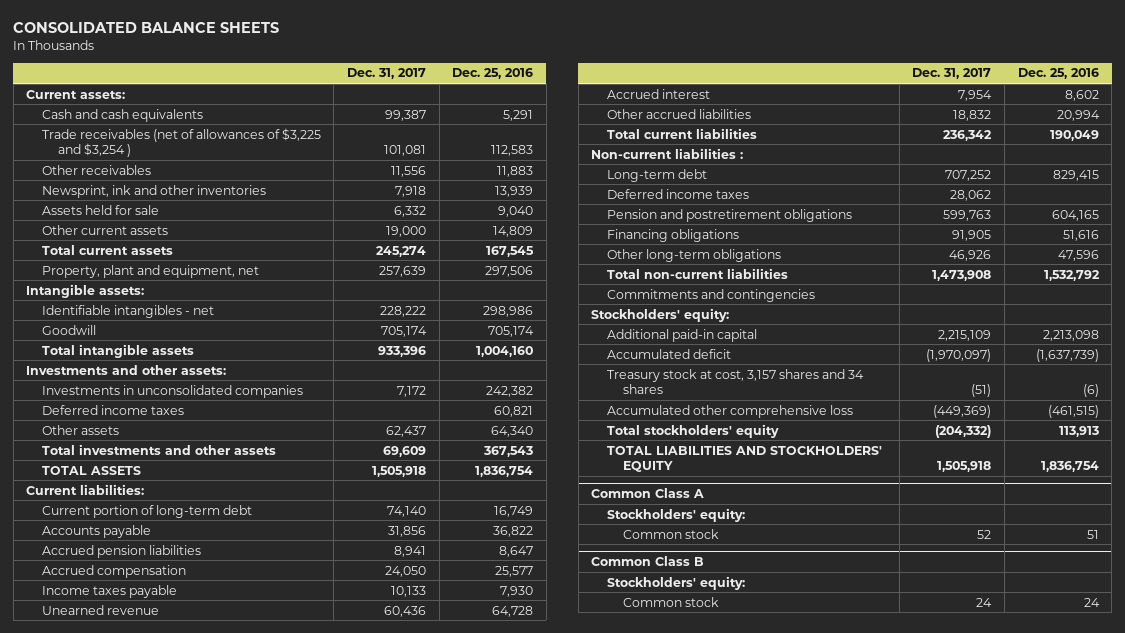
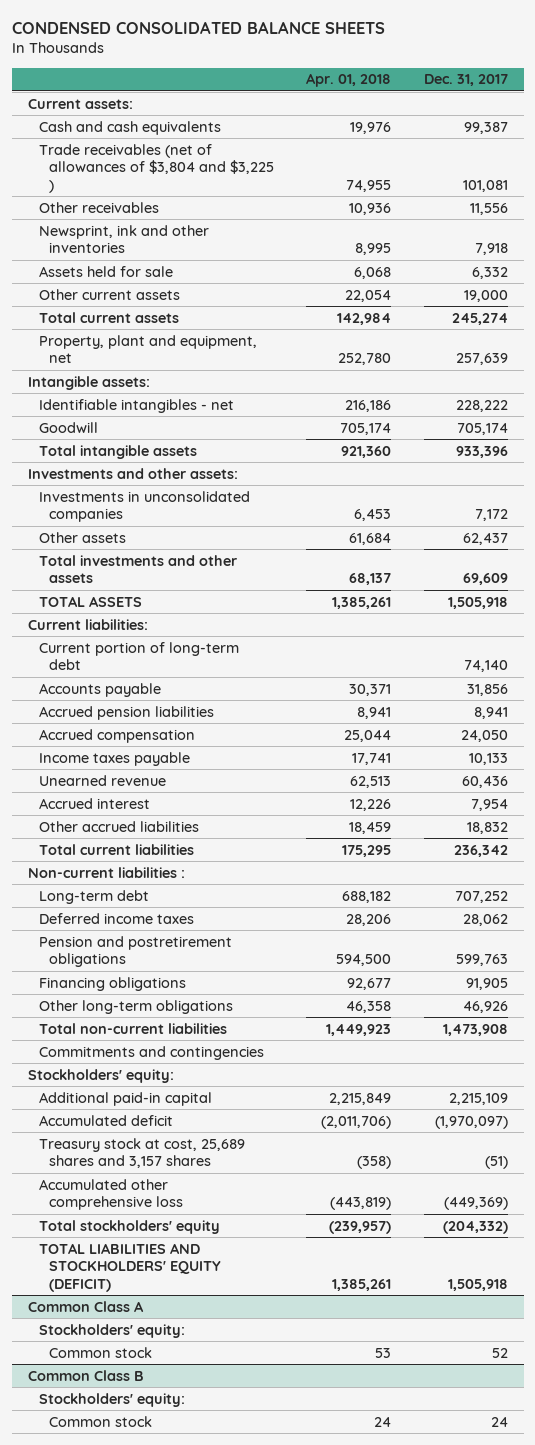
- CONSOLIDATED BALANCE SHEETS
+ CONDENSED CONSOLIDATED BALANCE SHEETS
- | Dec. 31, 2017 | Dec. 25, 2016
+ | Apr. 01, 2018 | Dec. 31, 2017
- Trade receivables (net of allowances of $3,225 and $3,254 ) | 101,081 | 112,583
+ Trade receivables (net of allowances of $3,804 and $3,225 ) | 74,955 | 101,081
- Deferred income taxes | | 60,821
- Treasury stock at cost, 3,157 shares and 34 shares | (51) | (6)
+ Treasury stock at cost, 25,689 shares and 3,157 shares | (358) | (51)
- TOTAL LIABILITIES AND STOCKHOLDERS' EQUITY | 1,505,918 | 1,836,754
+ TOTAL LIABILITIES AND STOCKHOLDERS' EQUITY (DEFICIT) | 1,385,261 | 1,505,918

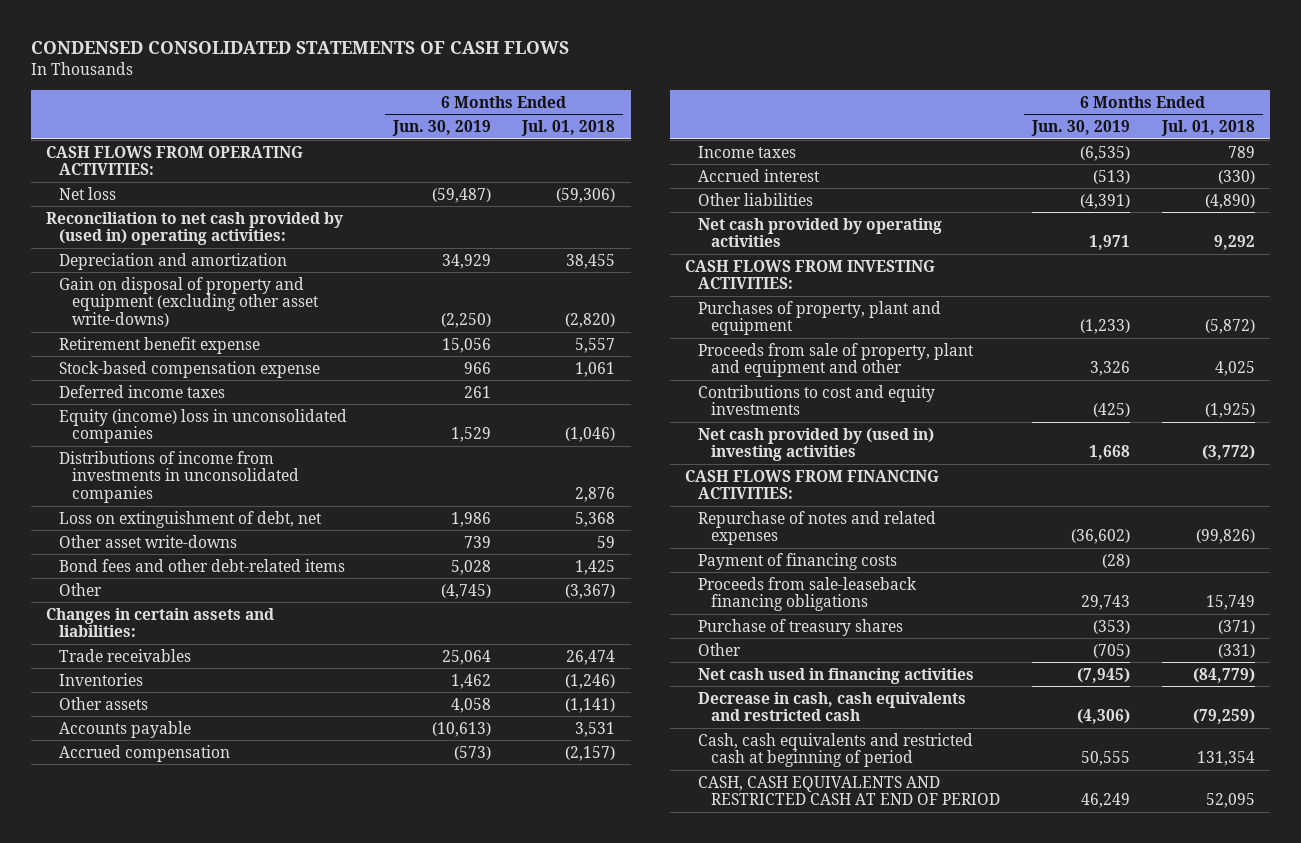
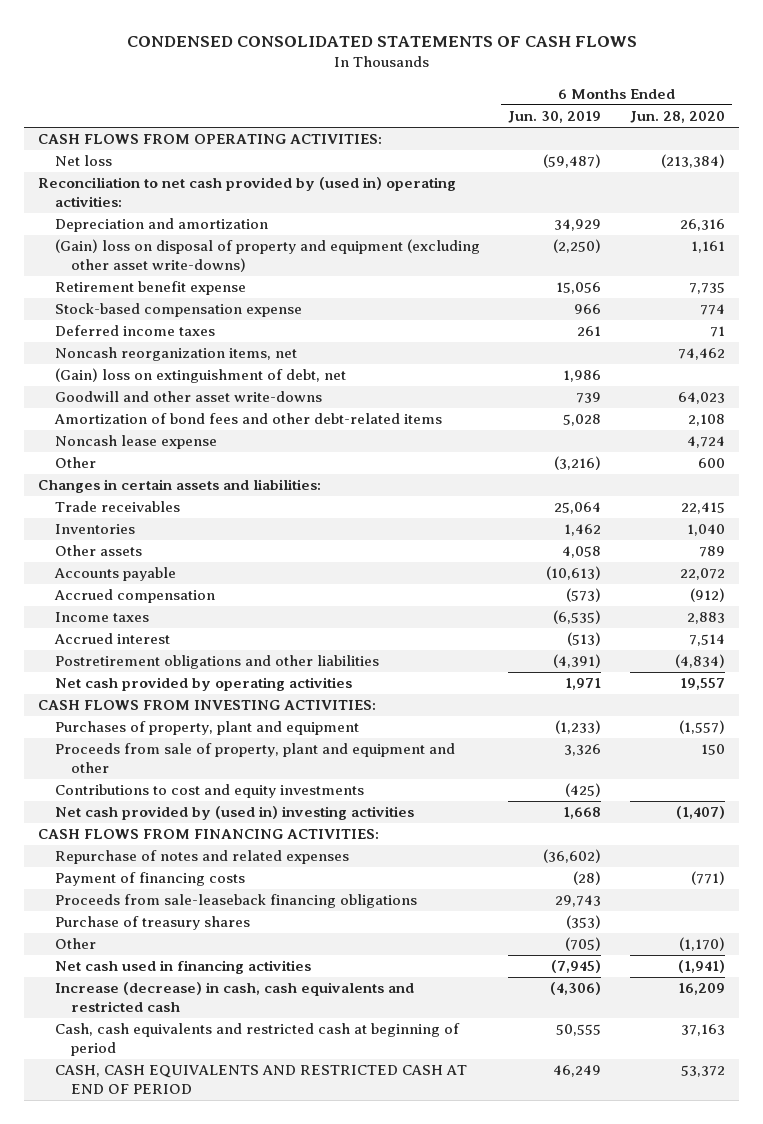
- | 6 Months Ended Jun. 30, 2019 | 6 Months Ended Jul. 01, 2018
+ | 6 Months Ended Jun. 30, 2019 | 6 Months Ended Jun. 28, 2020
- Gain on disposal of property and equipment (excluding other asset write-downs) | (2,250) | (2,820)
+ (Gain) loss on disposal of property and equipment (excluding other asset write-downs) | (2,250) | 1,161
- Equity (income) loss in unconsolidated companies | 1,529 | (1,046)
- Distributions of income from investments in unconsolidated companies | | 2,876
- Loss on extinguishment of debt, net | 1,986 | 5,368
- Other asset write-downs | 739 | 59
- Bond fees and other debt-related items | 5,028 | 1,425
- Other | (4,745) | (3,367)
+ Noncash reorganization items, net | | 74,462
+ (Gain) loss on extinguishment of debt, net | 1,986 |
+ Goodwill and other asset write-downs | 739 | 64,023
+ Amortization of bond fees and other debt-related items | 5,028 | 2,108
+ Noncash lease expense | | 4,724
+ Other | (3,216) | 600
- Other liabilities | (4,391) | (4,890)
+ Postretirement obligations and other liabilities | (4,391) | (4,834)
- Decrease in cash, cash equivalents and restricted cash | (4,306) | (79,259)
+ Increase (decrease) in cash, cash equivalents and restricted cash | (4,306) | 16,209

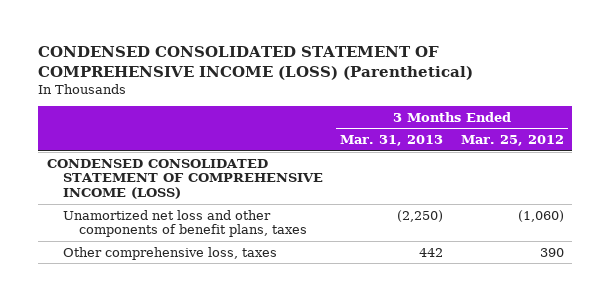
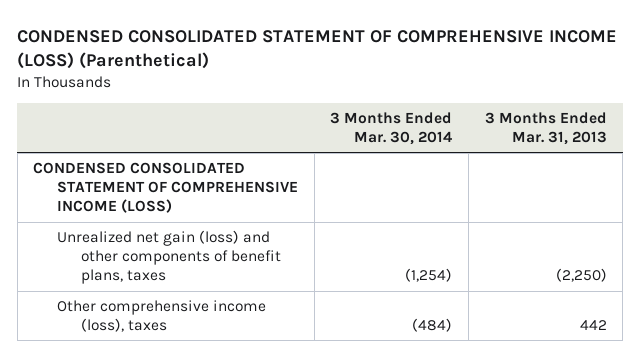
- | 3 Months Ended Mar. 31, 2013 | 3 Months Ended Mar. 25, 2012
+ | 3 Months Ended Mar. 30, 2014 | 3 Months Ended Mar. 31, 2013
- Unamortized net loss and other components of benefit plans, taxes | (2,250) | (1,060)
- Other comprehensive loss, taxes | 442 | 390
+ Unrealized net gain (loss) and other components of benefit plans, taxes | (1,254) | (2,250)
+ Other comprehensive income (loss), taxes | (484) | 442

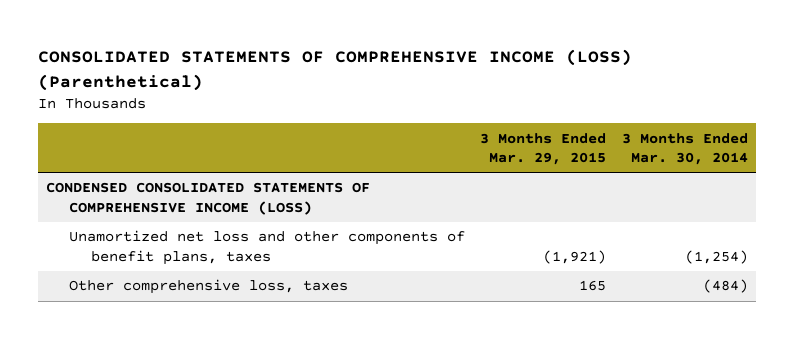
- CONDENSED CONSOLIDATED STATEMENT OF COMPREHENSIVE INCOME (LOSS) (Parenthetical)
+ CONSOLIDATED STATEMENTS OF COMPREHENSIVE INCOME (LOSS) (Parenthetical)
- | 3 Months Ended Mar. 30, 2014 | 3 Months Ended Mar. 31, 2013
+ | 3 Months Ended Mar. 29, 2015 | 3 Months Ended Mar. 30, 2014
- CONDENSED CONSOLIDATED STATEMENT OF COMPREHENSIVE INCOME (LOSS)
- Unrealized net gain (loss) and other components of benefit plans, taxes | (1,254) | (2,250)
- Other comprehensive income (loss), taxes | (484) | 442
+ CONDENSED CONSOLIDATED STATEMENTS OF COMPREHENSIVE INCOME (LOSS)
+ Unamortized net loss and other components of benefit plans, taxes | (1,921) | (1,254)
+ Other comprehensive loss, taxes | 165 | (484)

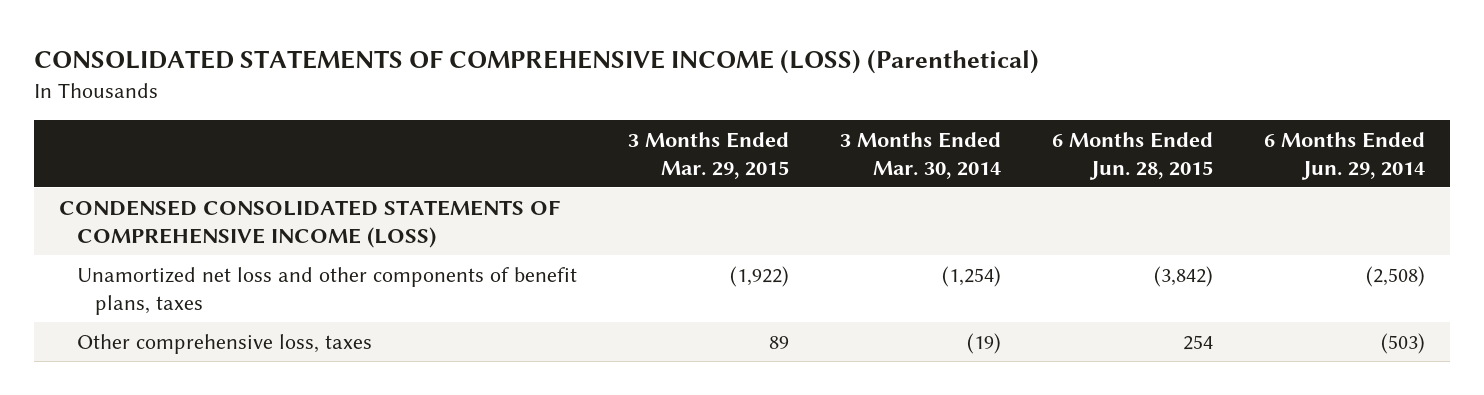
- | 3 Months Ended Mar. 29, 2015 | 3 Months Ended Mar. 30, 2014
+ | 3 Months Ended Mar. 29, 2015 | 3 Months Ended Mar. 30, 2014 | 6 Months Ended Jun. 28, 2015 | 6 Months Ended Jun. 29, 2014
- Unamortized net loss and other components of benefit plans, taxes | (1,921) | (1,254)
- Other comprehensive loss, taxes | 165 | (484)
+ Unamortized net loss and other components of benefit plans, taxes | (1,922) | (1,254) | (3,842) | (2,508)
+ Other comprehensive loss, taxes | 89 | (19) | 254 | (503)

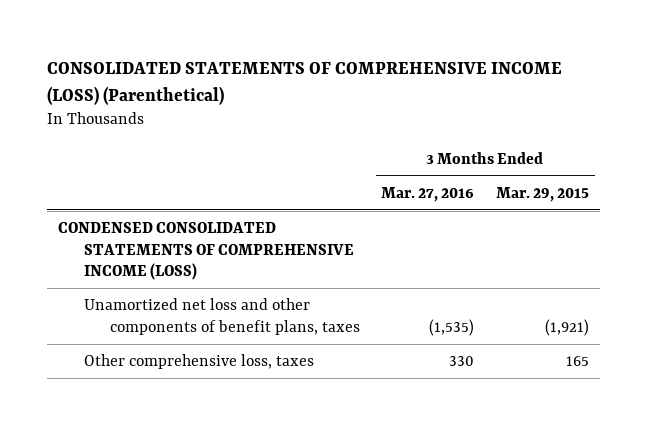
- | 3 Months Ended Mar. 29, 2015 | 3 Months Ended Mar. 30, 2014 | 6 Months Ended Jun. 28, 2015 | 6 Months Ended Jun. 29, 2014
+ | 3 Months Ended Mar. 27, 2016 | 3 Months Ended Mar. 29, 2015
- Unamortized net loss and other components of benefit plans, taxes | (1,922) | (1,254) | (3,842) | (2,508)
- Other comprehensive loss, taxes | 89 | (19) | 254 | (503)
+ Unamortized net loss and other components of benefit plans, taxes | (1,535) | (1,921)
+ Other comprehensive loss, taxes | 330 | 165

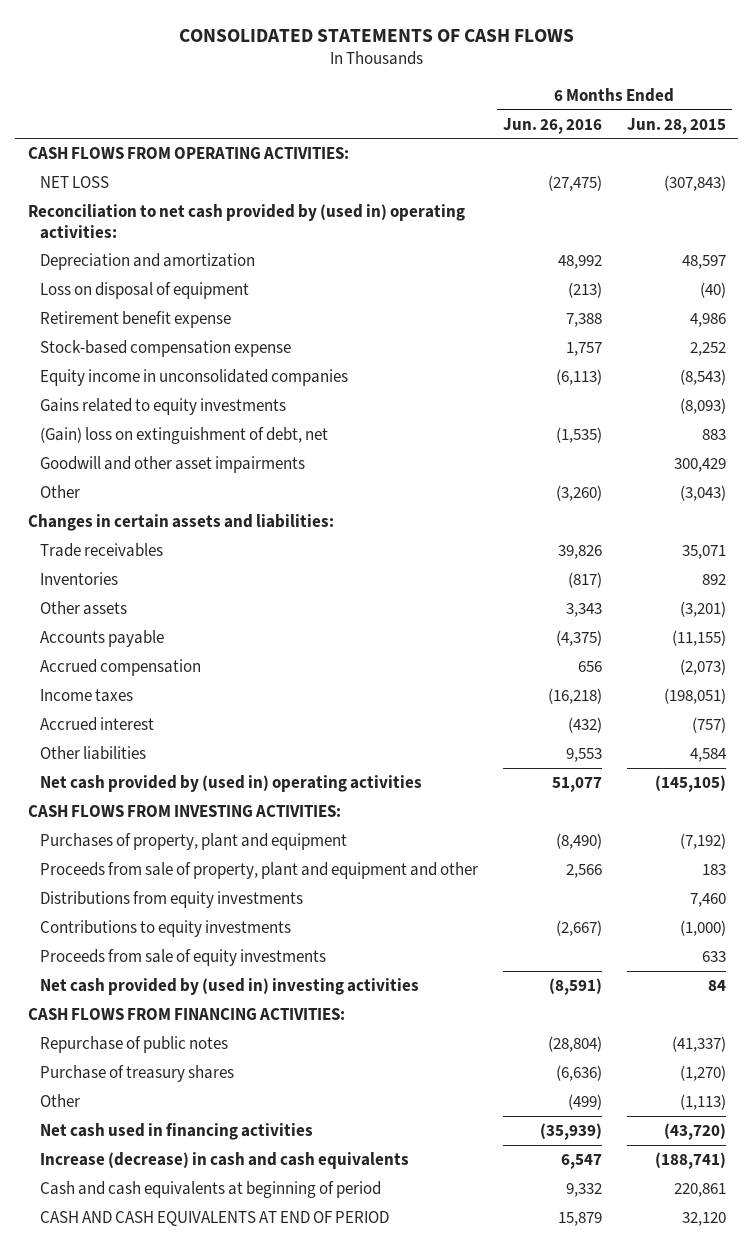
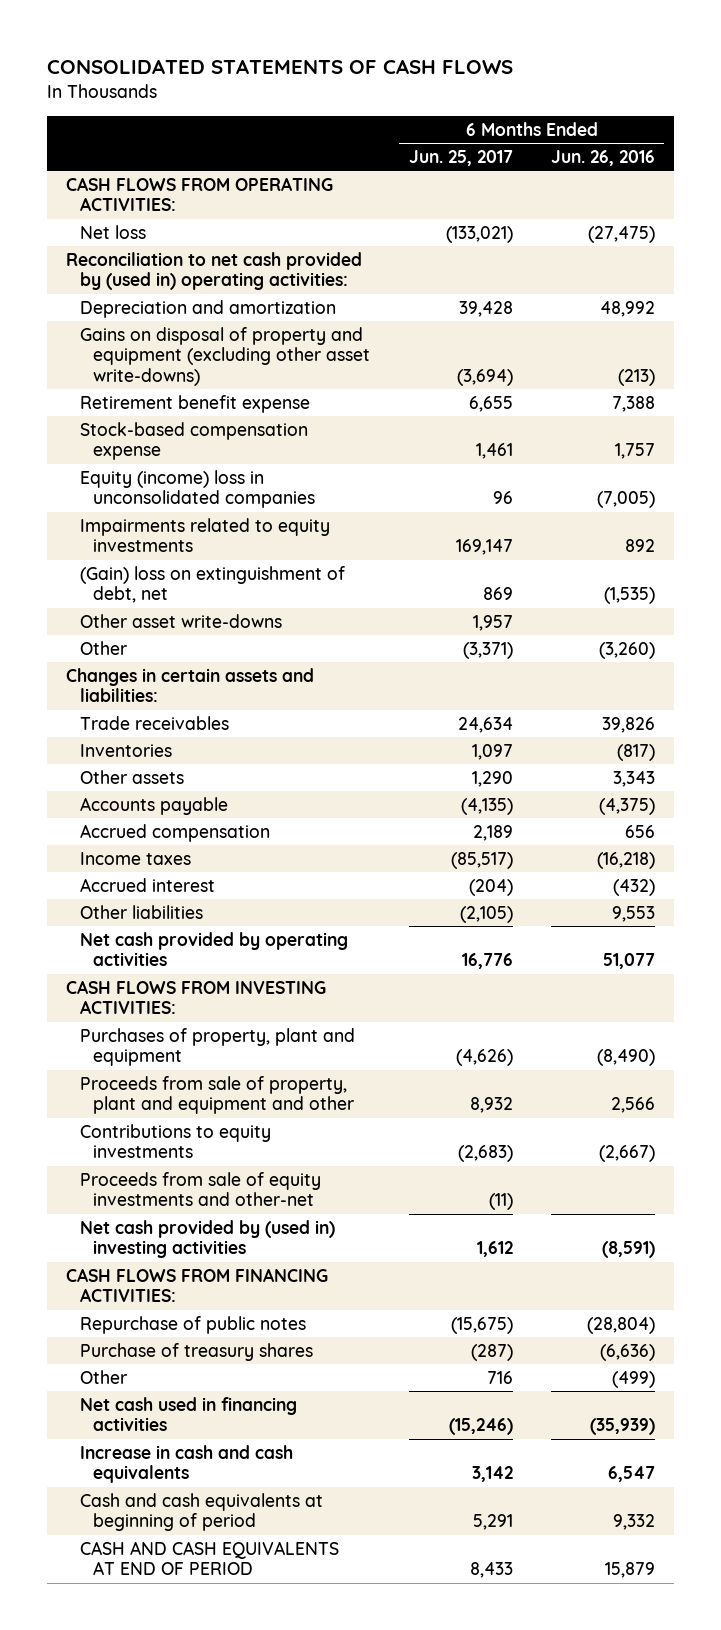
- | 6 Months Ended Jun. 26, 2016 | 6 Months Ended Jun. 28, 2015
+ | 6 Months Ended Jun. 25, 2017 | 6 Months Ended Jun. 26, 2016
- NET LOSS | (27,475) | (307,843)
+ Net loss | (133,021) | (27,475)
- Loss on disposal of equipment | (213) | (40)
+ Gains on disposal of property and equipment (excluding other asset write-downs) | (3,694) | (213)
- Equity income in unconsolidated companies | (6,113) | (8,543)
- Gains related to equity investments | | (8,093)
+ Equity (income) loss in unconsolidated companies | 96 | (7,005)
+ Impairments related to equity investments | 169,147 | 892
- Goodwill and other asset impairments | | 300,429
+ Other asset write-downs | 1,957 |
- Net cash provided by (used in) operating activities | 51,077 | (145,105)
+ Net cash provided by operating activities | 16,776 | 51,077
- Distributions from equity investments | | 7,460
- Proceeds from sale of equity investments | | 633
+ Proceeds from sale of equity investments and other-net | (11) |
- Increase (decrease) in cash and cash equivalents | 6,547 | (188,741)
+ Increase in cash and cash equivalents | 3,142 | 6,547

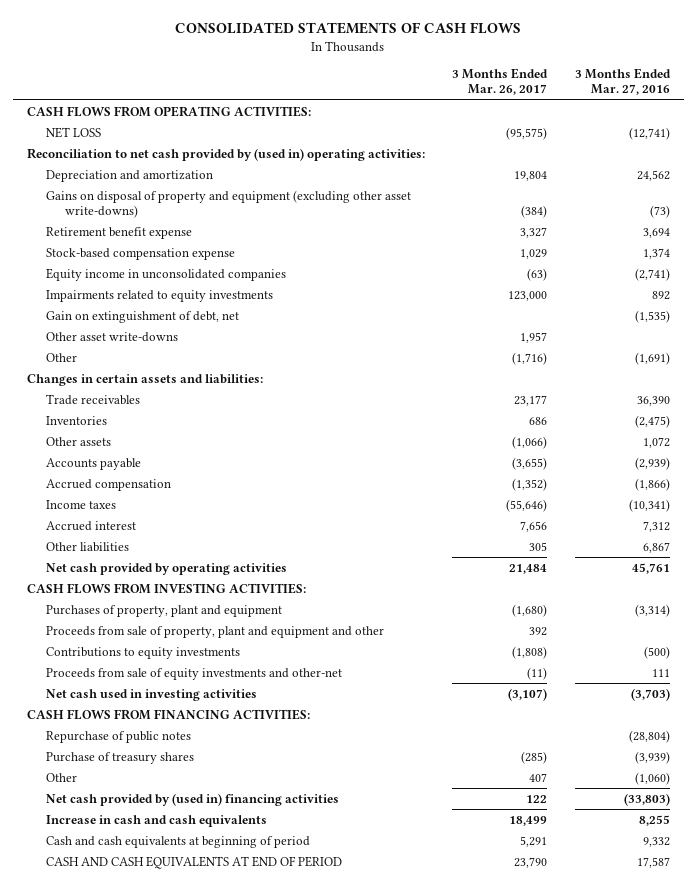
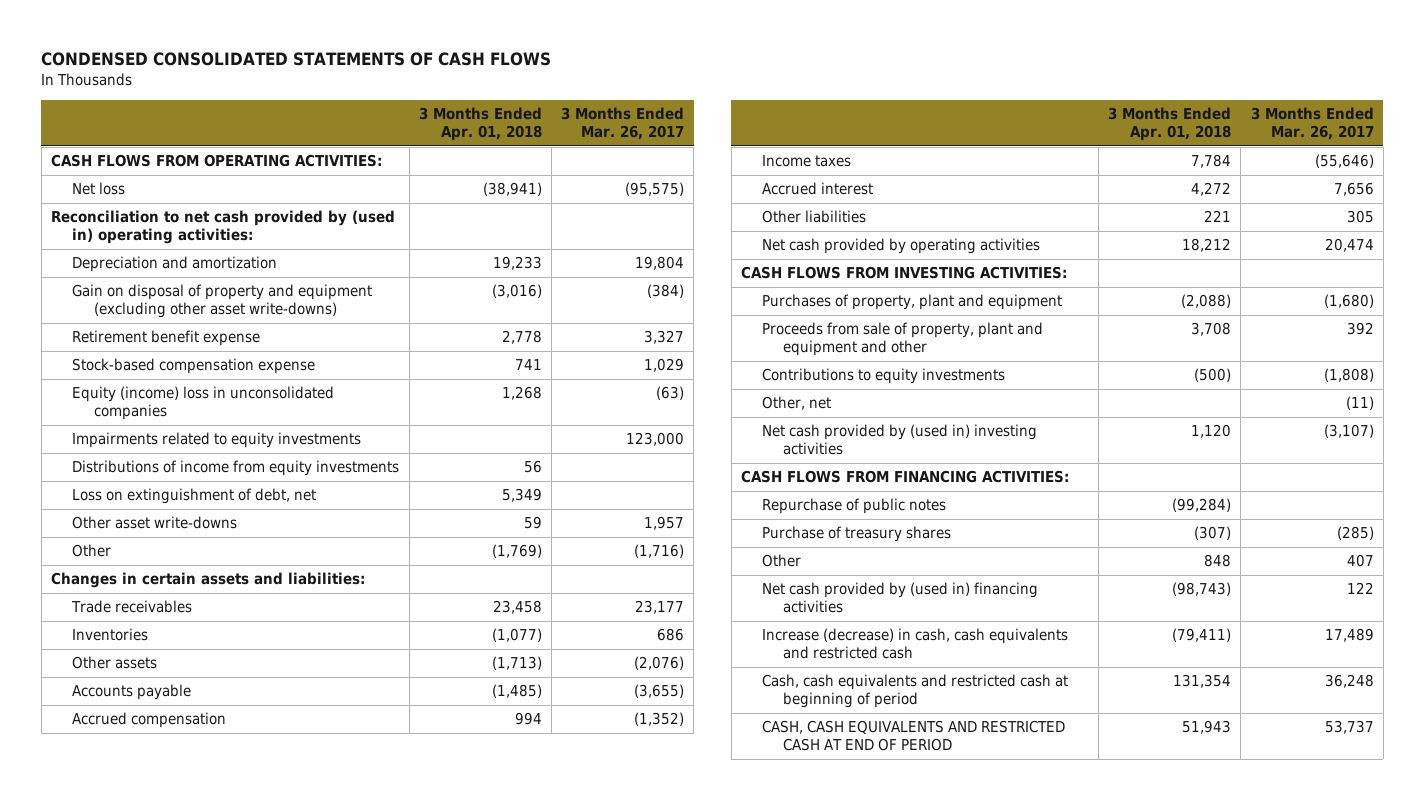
- CONSOLIDATED STATEMENTS OF CASH FLOWS
+ CONDENSED CONSOLIDATED STATEMENTS OF CASH FLOWS
- | 3 Months Ended Mar. 26, 2017 | 3 Months Ended Mar. 27, 2016
+ | 3 Months Ended Apr. 01, 2018 | 3 Months Ended Mar. 26, 2017
- NET LOSS | (95,575) | (12,741)
+ Net loss | (38,941) | (95,575)
- Gains on disposal of property and equipment (excluding other asset write-downs) | (384) | (73)
+ Gain on disposal of property and equipment (excluding other asset write-downs) | (3,016) | (384)
- Equity income in unconsolidated companies | (63) | (2,741)
+ Equity (income) loss in unconsolidated companies | 1,268 | (63)
- Gain on extinguishment of debt, net | | (1,535)
+ Distributions of income from equity investments | 56 |
+ Loss on extinguishment of debt, net | 5,349 |
- Other assets | (1,066) | 1,072
+ Other assets | (1,713) | (2,076)
- Net cash provided by operating activities | 21,484 | 45,761
+ Net cash provided by operating activities | 18,212 | 20,474
- Proceeds from sale of equity investments and other-net | (11) | 111
- Net cash used in investing activities | (3,107) | (3,703)
+ Other, net | | (11)
+ Net cash provided by (used in) investing activities | 1,120 | (3,107)
- Increase in cash and cash equivalents | 18,499 | 8,255
- Cash and cash equivalents at beginning of period | 5,291 | 9,332
- CASH AND CASH EQUIVALENTS AT END OF PERIOD | 23,790 | 17,587
+ Increase (decrease) in cash, cash equivalents and restricted cash | (79,411) | 17,489
+ Cash, cash equivalents and restricted cash at beginning of period | 131,354 | 36,248
+ CASH, CASH EQUIVALENTS AND RESTRICTED CASH AT END OF PERIOD | 51,943 | 53,737

